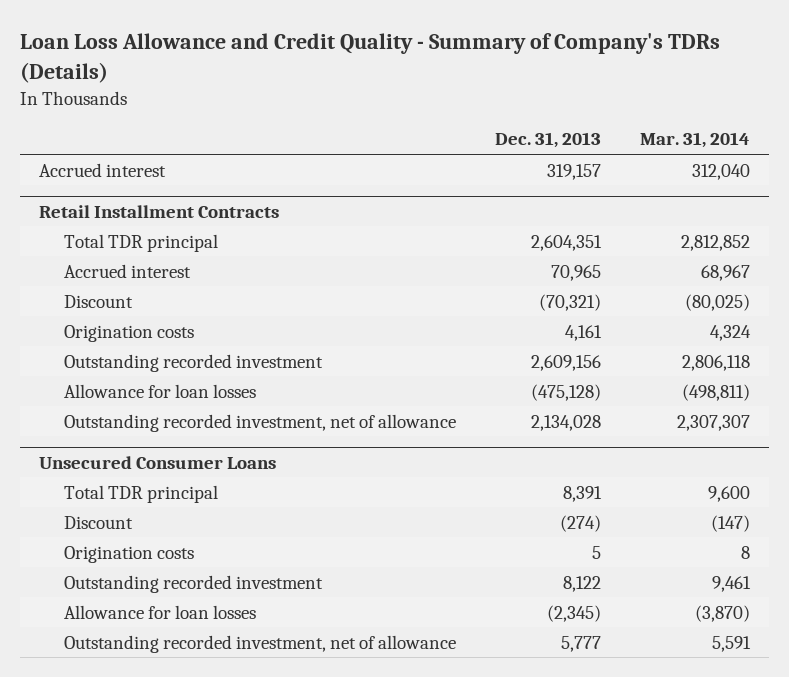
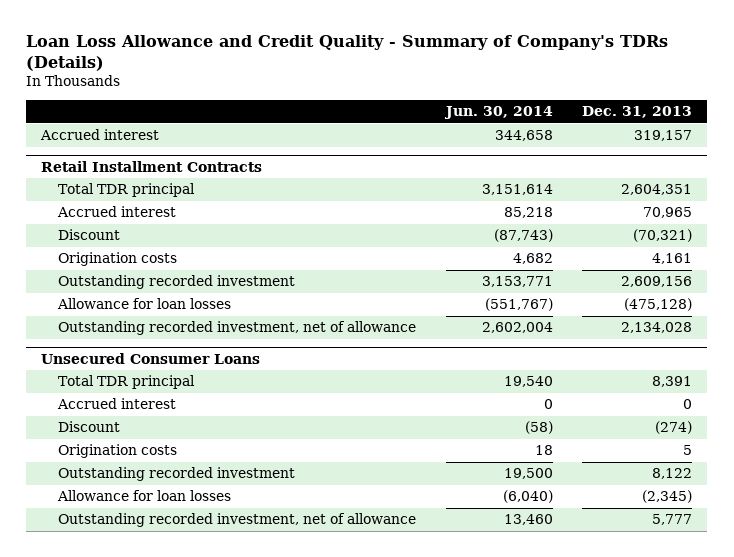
- | Dec. 31, 2013 | Mar. 31, 2014
+ | Jun. 30, 2014 | Dec. 31, 2013
@ Unsecured Consumer Loans
+ Accrued interest | 0 | 0

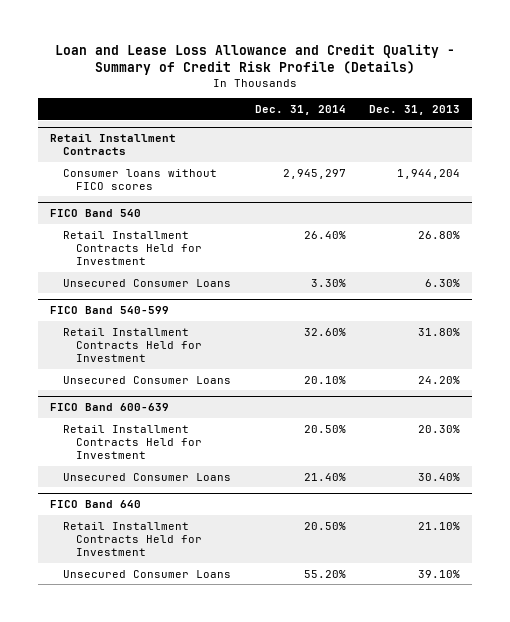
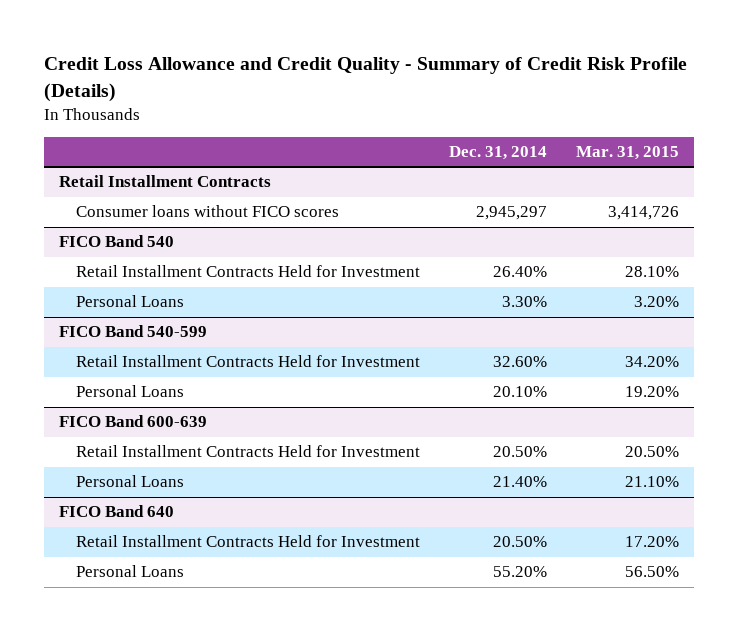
- Loan and Lease Loss Allowance and Credit Quality - Summary of Credit Risk Profile (Details)
+ Credit Loss Allowance and Credit Quality - Summary of Credit Risk Profile (Details)
- | Dec. 31, 2014 | Dec. 31, 2013
+ | Dec. 31, 2014 | Mar. 31, 2015
@ FICO Band 540
- Unsecured Consumer Loans | 3.30% | 6.30%
+ Personal Loans | 3.30% | 3.20%
@ FICO Band 540-599
- Unsecured Consumer Loans | 20.10% | 24.20%
+ Personal Loans | 20.10% | 19.20%
@ FICO Band 600-639
- Unsecured Consumer Loans | 21.40% | 30.40%
+ Personal Loans | 21.40% | 21.10%
@ FICO Band 640
- Unsecured Consumer Loans | 55.20% | 39.10%
+ Personal Loans | 55.20% | 56.50%

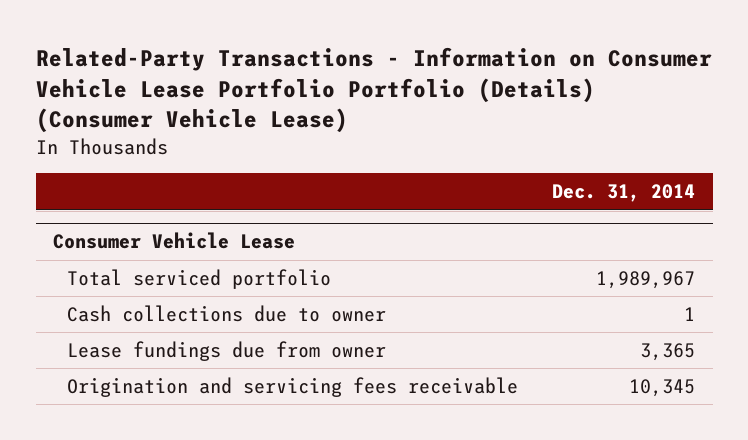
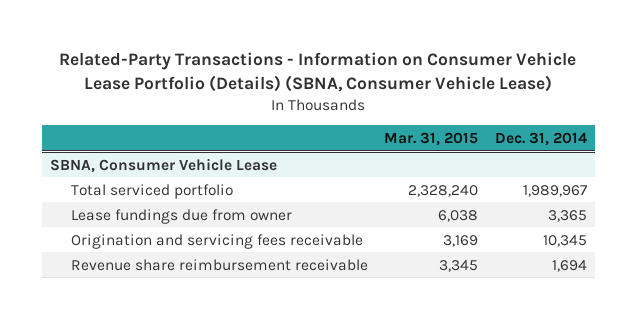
- Related-Party Transactions - Information on Consumer Vehicle Lease Portfolio Portfolio (Details) (Consumer Vehicle Lease)
+ Related-Party Transactions - Information on Consumer Vehicle Lease Portfolio (Details) (SBNA, Consumer Vehicle Lease)
- | Dec. 31, 2014
+ | Mar. 31, 2015 | Dec. 31, 2014
- Consumer Vehicle Lease
+ SBNA, Consumer Vehicle Lease
- Cash collections due to owner | 1
+ Revenue share reimbursement receivable | 3,345 | 1,694

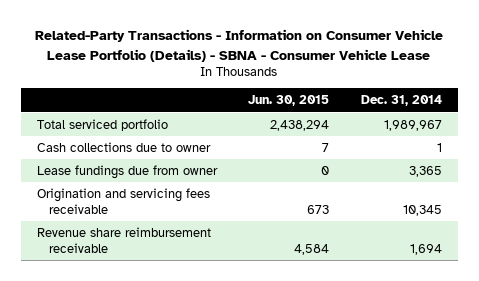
- Related-Party Transactions - Information on Consumer Vehicle Lease Portfolio (Details) (SBNA, Consumer Vehicle Lease)
+ Related-Party Transactions - Information on Consumer Vehicle Lease Portfolio (Details) - SBNA - Consumer Vehicle Lease
- | Mar. 31, 2015 | Dec. 31, 2014
+ | Jun. 30, 2015 | Dec. 31, 2014
- SBNA, Consumer Vehicle Lease
+ Cash collections due to owner | 7 | 1

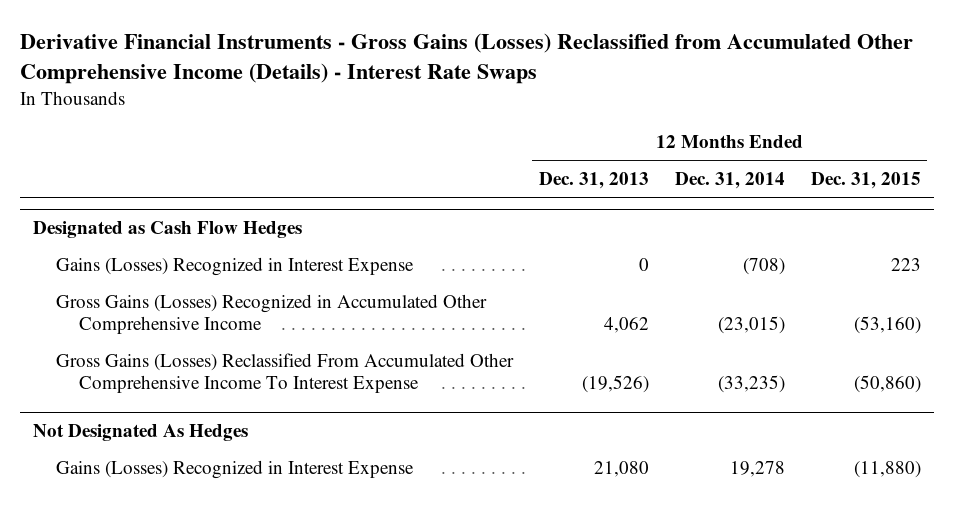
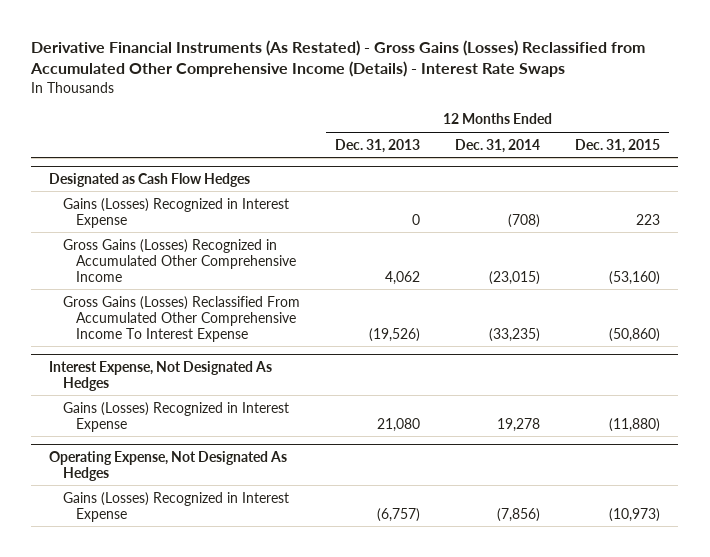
- Derivative Financial Instruments - Gross Gains (Losses) Reclassified from Accumulated Other Comprehensive Income (Details) - Interest Rate Swaps
+ Derivative Financial Instruments (As Restated) - Gross Gains (Losses) Reclassified from Accumulated Other Comprehensive Income (Details) - Interest Rate Swaps
- Not Designated As Hedges
+ Interest Expense, Not Designated As Hedges
+ Operating Expense, Not Designated As Hedges
+ Gains (Losses) Recognized in Interest Expense | (6,757) | (7,856) | (10,973)

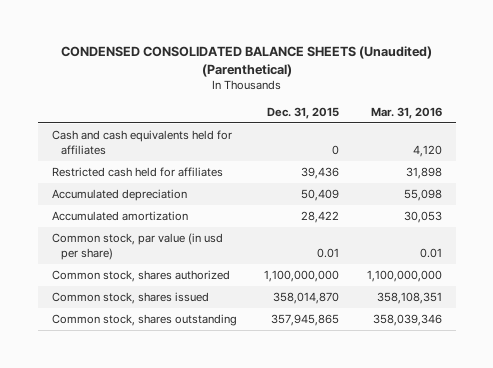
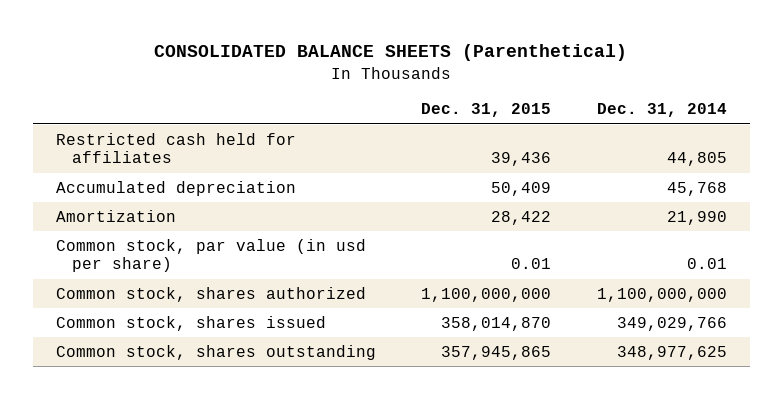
- CONDENSED CONSOLIDATED BALANCE SHEETS (Unaudited) (Parenthetical)
+ CONSOLIDATED BALANCE SHEETS (Parenthetical)
- | Dec. 31, 2015 | Mar. 31, 2016
+ | Dec. 31, 2015 | Dec. 31, 2014
- Cash and cash equivalents held for affiliates | 0 | 4,120
- Accumulated amortization | 28,422 | 30,053
+ Amortization | 28,422 | 21,990

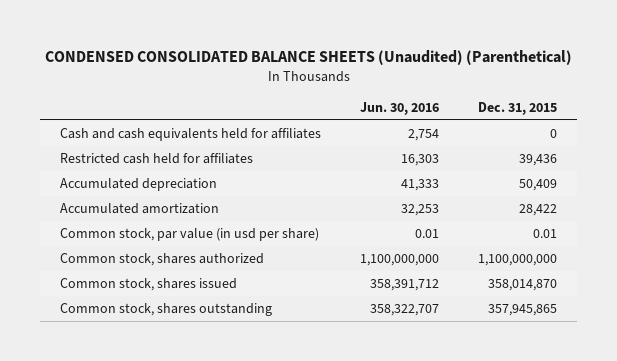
- CONSOLIDATED BALANCE SHEETS (Parenthetical)
+ CONDENSED CONSOLIDATED BALANCE SHEETS (Unaudited) (Parenthetical)
- | Dec. 31, 2015 | Dec. 31, 2014
+ | Jun. 30, 2016 | Dec. 31, 2015
+ Cash and cash equivalents held for affiliates | 2,754 | 0
- Amortization | 28,422 | 21,990
+ Accumulated amortization | 32,253 | 28,422

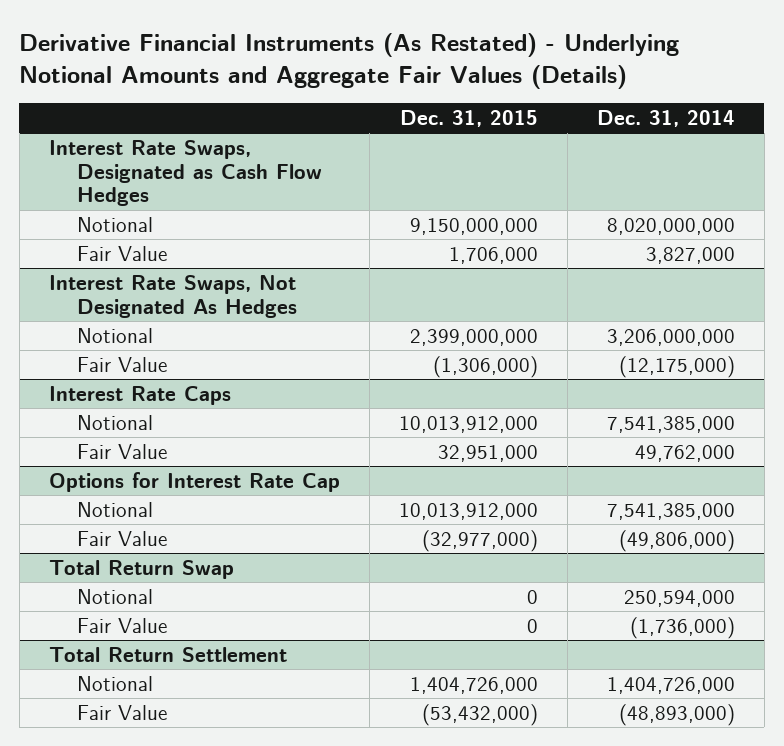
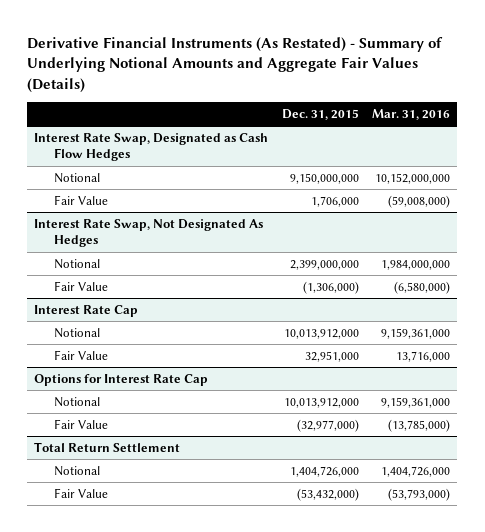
- Derivative Financial Instruments (As Restated) - Underlying Notional Amounts and Aggregate Fair Values (Details)
+ Derivative Financial Instruments (As Restated) - Summary of Underlying Notional Amounts and Aggregate Fair Values (Details)
- | Dec. 31, 2015 | Dec. 31, 2014
+ | Dec. 31, 2015 | Mar. 31, 2016
- Interest Rate Swaps, Designated as Cash Flow Hedges
+ Interest Rate Swap, Designated as Cash Flow Hedges
- Interest Rate Swaps, Not Designated As Hedges
+ Interest Rate Swap, Not Designated As Hedges
- Interest Rate Caps
+ Interest Rate Cap
- Total Return Swap
- Notional | 0 | 250,594,000
- Fair Value | 0 | (1,736,000)

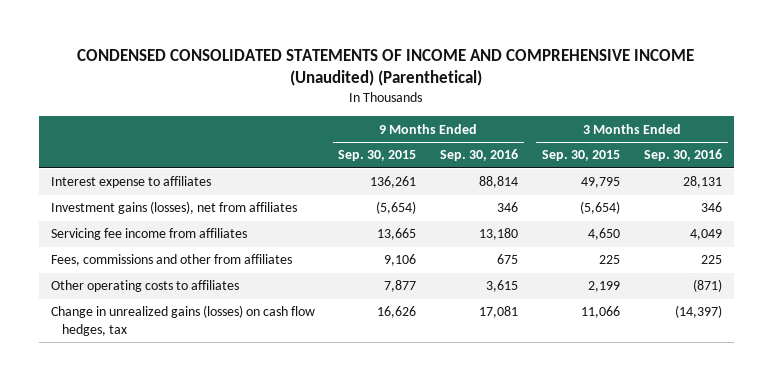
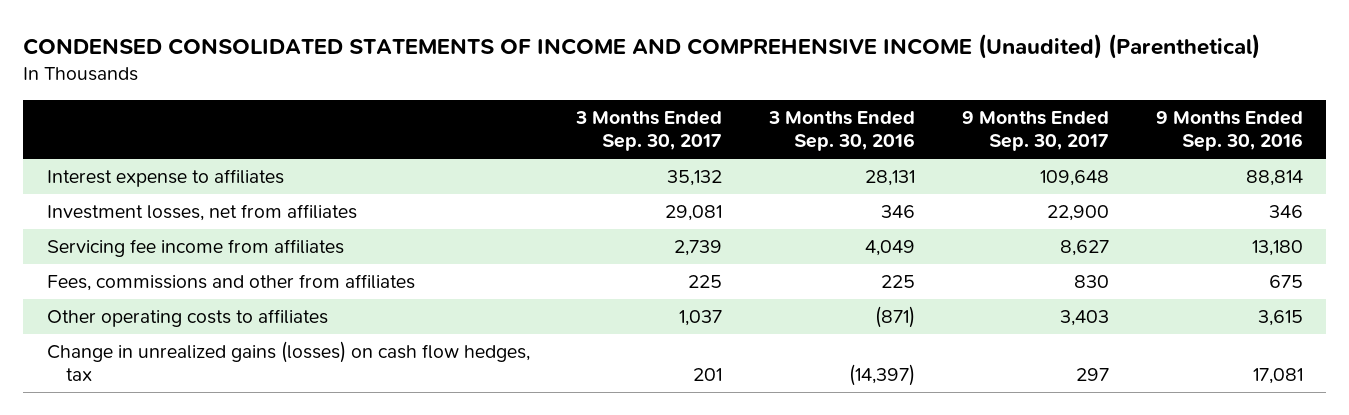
- | 9 Months Ended Sep. 30, 2015 | 9 Months Ended Sep. 30, 2016 | 3 Months Ended Sep. 30, 2015 | 3 Months Ended Sep. 30, 2016
+ | 3 Months Ended Sep. 30, 2017 | 3 Months Ended Sep. 30, 2016 | 9 Months Ended Sep. 30, 2017 | 9 Months Ended Sep. 30, 2016
- Investment gains (losses), net from affiliates | (5,654) | 346 | (5,654) | 346
+ Investment losses, net from affiliates | 29,081 | 346 | 22,900 | 346

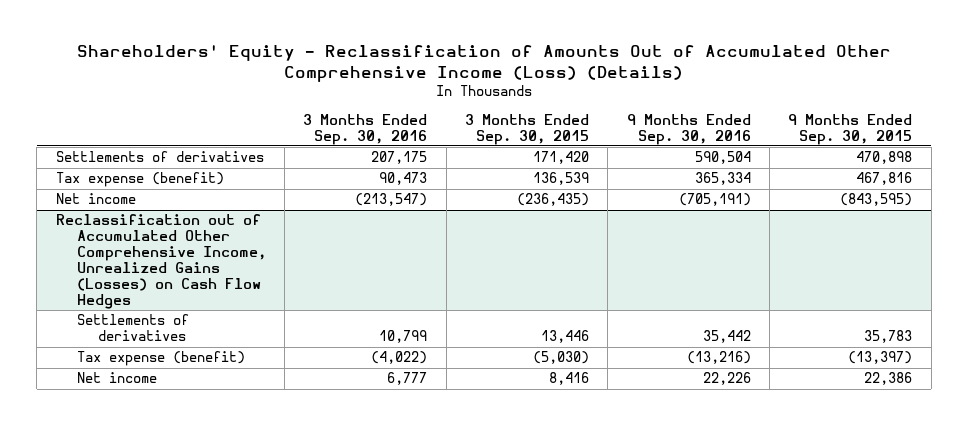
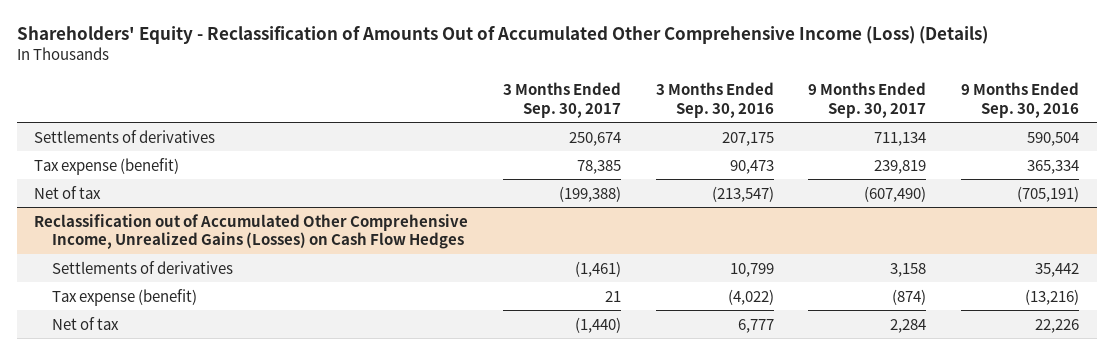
- | 3 Months Ended Sep. 30, 2016 | 3 Months Ended Sep. 30, 2015 | 9 Months Ended Sep. 30, 2016 | 9 Months Ended Sep. 30, 2015
+ | 3 Months Ended Sep. 30, 2017 | 3 Months Ended Sep. 30, 2016 | 9 Months Ended Sep. 30, 2017 | 9 Months Ended Sep. 30, 2016
- Net income | (213,547) | (236,435) | (705,191) | (843,595)
+ Net of tax | (199,388) | (213,547) | (607,490) | (705,191)
@ Reclassification out of Accumulated Other Comprehensive Income, Unrealized Gains (Losses) on Cash Flow Hedges
- Net income | 6,777 | 8,416 | 22,226 | 22,386
+ Net of tax | (1,440) | 6,777 | 2,284 | 22,226

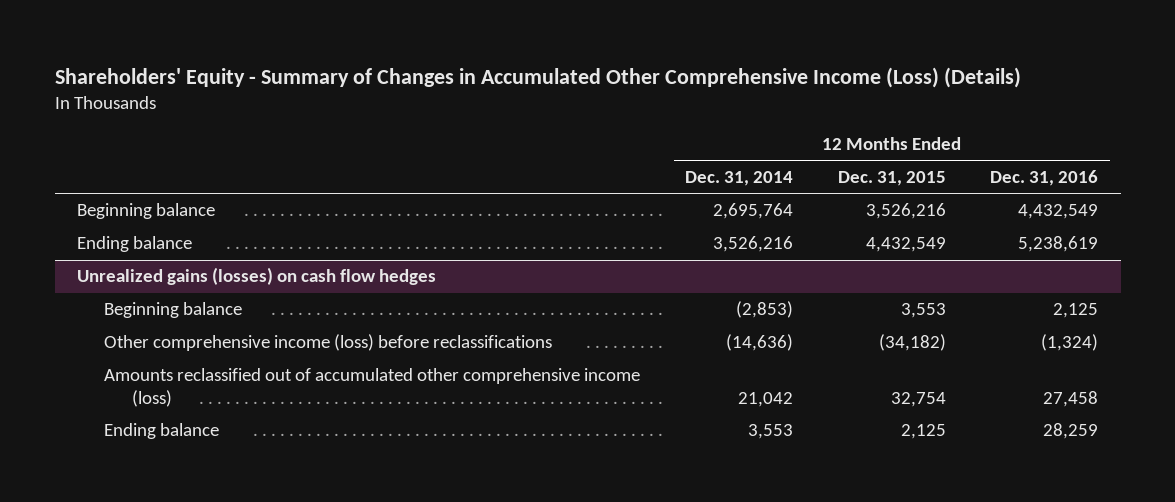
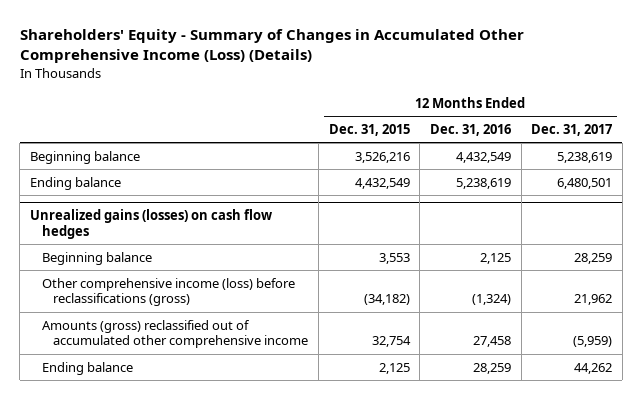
- | 12 Months Ended Dec. 31, 2014 | 12 Months Ended Dec. 31, 2015 | 12 Months Ended Dec. 31, 2016
+ | 12 Months Ended Dec. 31, 2015 | 12 Months Ended Dec. 31, 2016 | 12 Months Ended Dec. 31, 2017
@ Unrealized gains (losses) on cash flow hedges
- Other comprehensive income (loss) before reclassifications | (14,636) | (34,182) | (1,324)
- Amounts reclassified out of accumulated other comprehensive income (loss) | 21,042 | 32,754 | 27,458
+ Other comprehensive income (loss) before reclassifications (gross) | (34,182) | (1,324) | 21,962
+ Amounts (gross) reclassified out of accumulated other comprehensive income | 32,754 | 27,458 | (5,959)

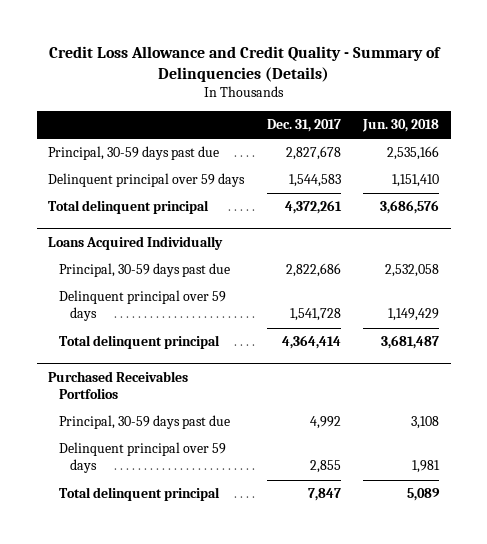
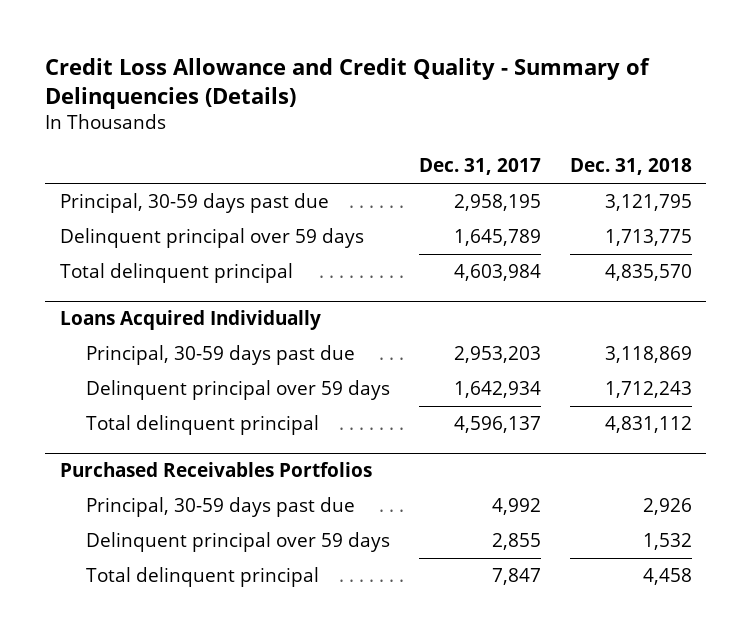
- | Dec. 31, 2017 | Jun. 30, 2018
+ | Dec. 31, 2017 | Dec. 31, 2018
- Principal, 30-59 days past due | 2,827,678 | 2,535,166
- Delinquent principal over 59 days | 1,544,583 | 1,151,410
- Total delinquent principal | 4,372,261 | 3,686,576
+ Principal, 30-59 days past due | 2,958,195 | 3,121,795
+ Delinquent principal over 59 days | 1,645,789 | 1,713,775
+ Total delinquent principal | 4,603,984 | 4,835,570
@ Loans Acquired Individually
- Principal, 30-59 days past due | 2,822,686 | 2,532,058
- Delinquent principal over 59 days | 1,541,728 | 1,149,429
- Total delinquent principal | 4,364,414 | 3,681,487
+ Principal, 30-59 days past due | 2,953,203 | 3,118,869
+ Delinquent principal over 59 days | 1,642,934 | 1,712,243
+ Total delinquent principal | 4,596,137 | 4,831,112

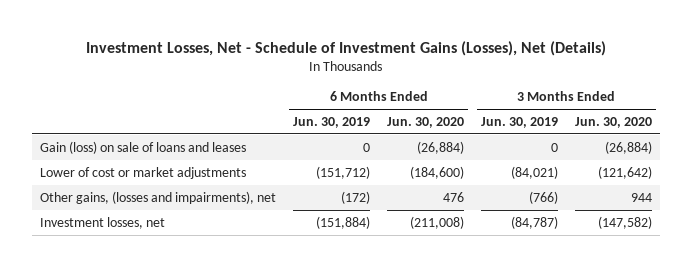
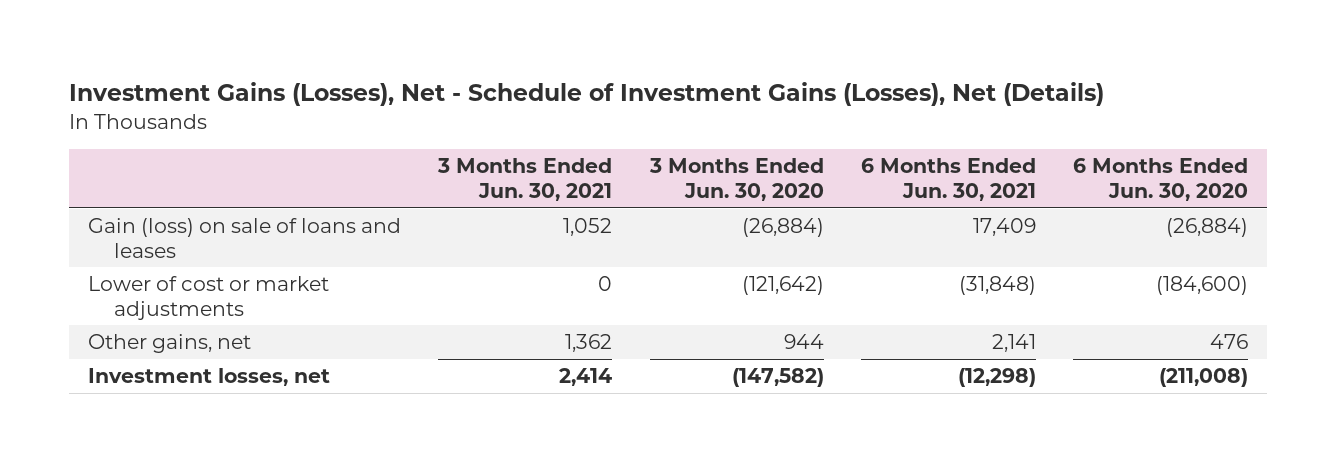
- Investment Losses, Net - Schedule of Investment Gains (Losses), Net (Details)
+ Investment Gains (Losses), Net - Schedule of Investment Gains (Losses), Net (Details)
- | 6 Months Ended Jun. 30, 2019 | 6 Months Ended Jun. 30, 2020 | 3 Months Ended Jun. 30, 2019 | 3 Months Ended Jun. 30, 2020
+ | 3 Months Ended Jun. 30, 2021 | 3 Months Ended Jun. 30, 2020 | 6 Months Ended Jun. 30, 2021 | 6 Months Ended Jun. 30, 2020
- Other gains, (losses and impairments), net | (172) | 476 | (766) | 944
+ Other gains, net | 1,362 | 944 | 2,141 | 476

